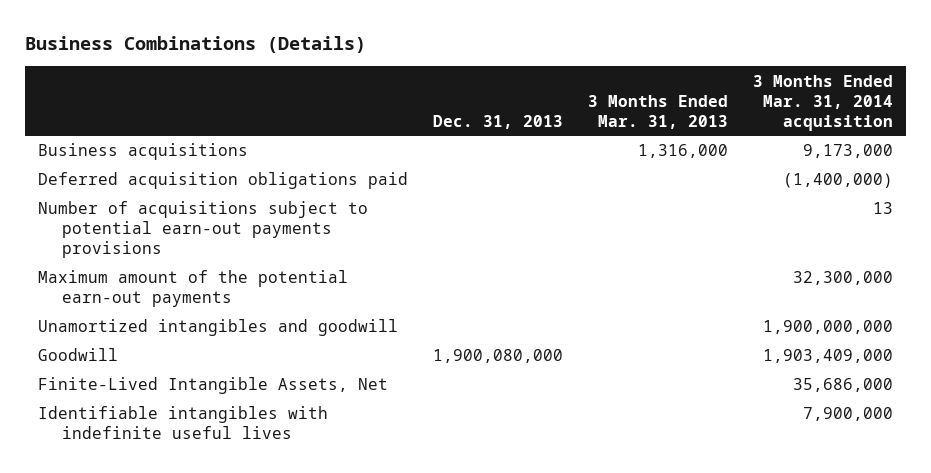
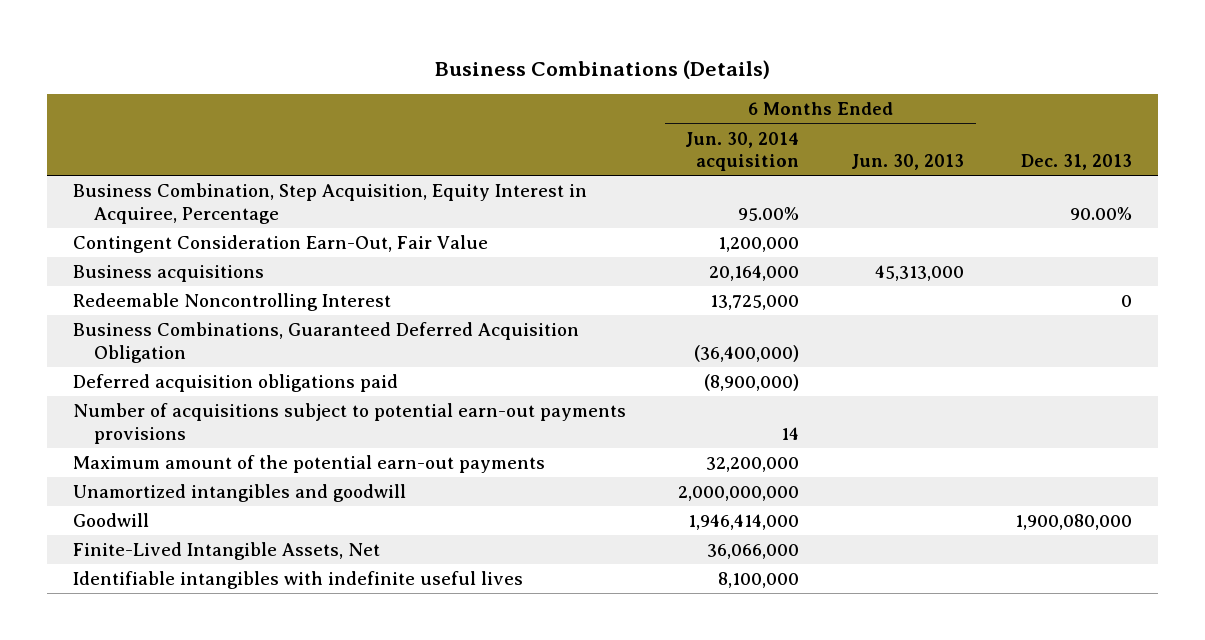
- | Dec. 31, 2013 | 3 Months Ended Mar. 31, 2013 | 3 Months Ended Mar. 31, 2014 acquisition
+ | 6 Months Ended Jun. 30, 2014 acquisition | 6 Months Ended Jun. 30, 2013 | Dec. 31, 2013
+ Business Combination, Step Acquisition, Equity Interest in Acquiree, Percentage | 95.00% | | 90.00%
+ Contingent Consideration Earn-Out, Fair Value | 1,200,000 | |
+ Redeemable Noncontrolling Interest | 13,725,000 | | 0
+ Business Combinations, Guaranteed Deferred Acquisition Obligation | (36,400,000) | |

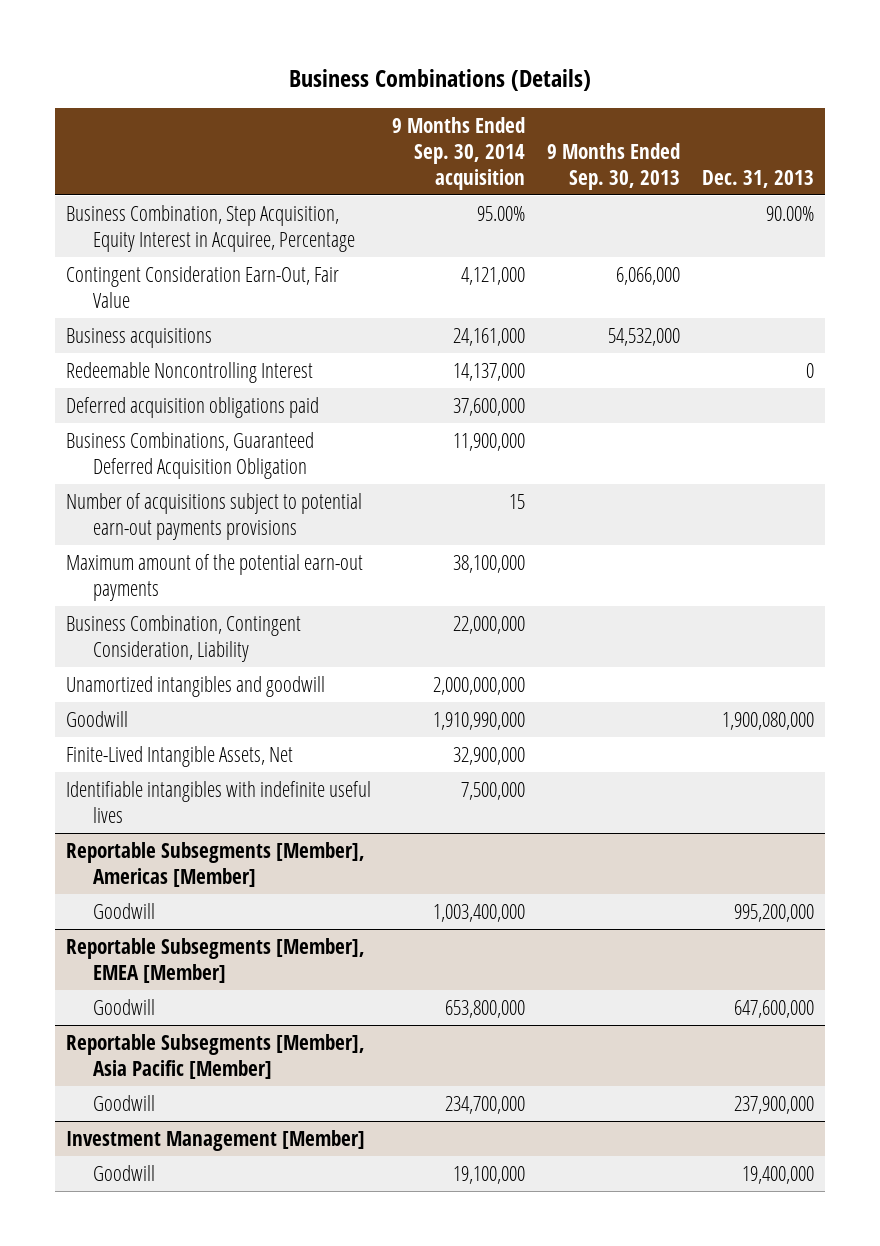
- | 6 Months Ended Jun. 30, 2014 acquisition | 6 Months Ended Jun. 30, 2013 | Dec. 31, 2013
+ | 9 Months Ended Sep. 30, 2014 acquisition | 9 Months Ended Sep. 30, 2013 | Dec. 31, 2013
moved down: Business Combinations, Guaranteed Deferred Acquisition Obligation | 11,900,000 | |
+ Business Combination, Contingent Consideration, Liability | 22,000,000 | |
+ Reportable Subsegments [Member], Americas [Member]
+ Goodwill | 1,003,400,000 | | 995,200,000
+ Reportable Subsegments [Member], EMEA [Member]
+ Goodwill | 653,800,000 | | 647,600,000
+ Reportable Subsegments [Member], Asia Pacific [Member]
+ Goodwill | 234,700,000 | | 237,900,000
+ Investment Management [Member]
+ Goodwill | 19,100,000 | | 19,400,000

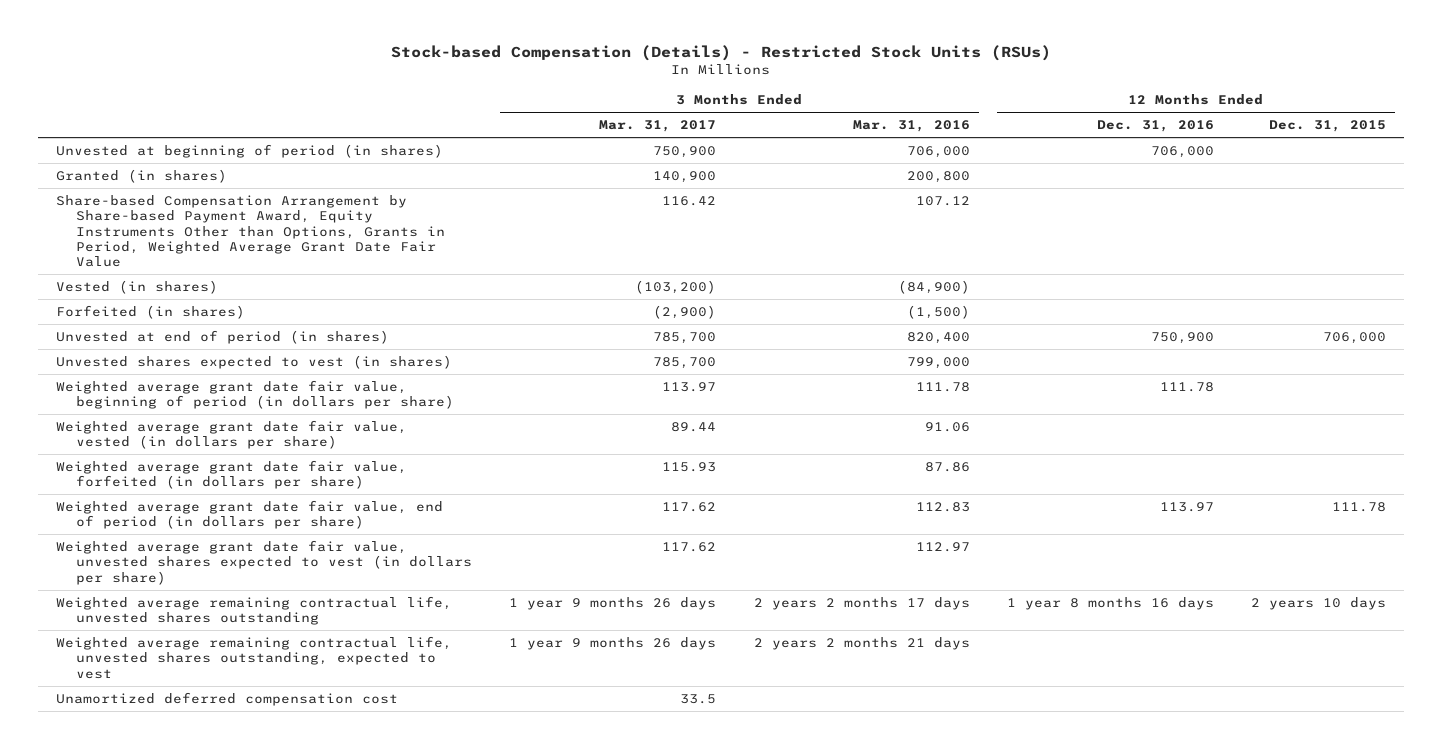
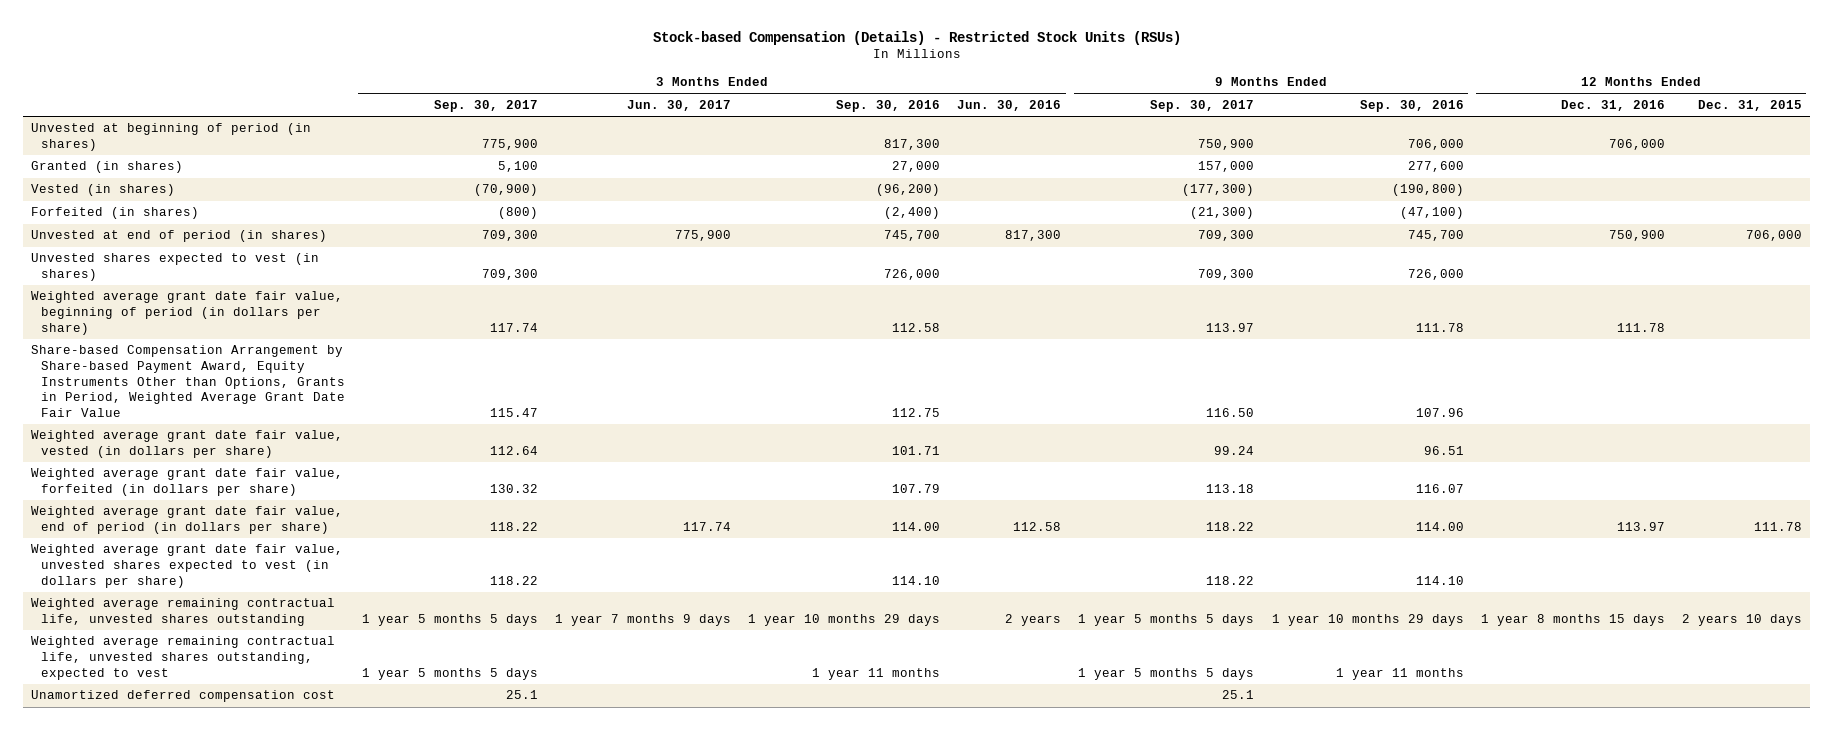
- | 3 Months Ended Mar. 31, 2017 | 3 Months Ended Mar. 31, 2016 | 12 Months Ended Dec. 31, 2016 | 12 Months Ended Dec. 31, 2015
+ | 3 Months Ended Sep. 30, 2017 | 3 Months Ended Jun. 30, 2017 | 3 Months Ended Sep. 30, 2016 | 3 Months Ended Jun. 30, 2016 | 9 Months Ended Sep. 30, 2017 | 9 Months Ended Sep. 30, 2016 | 12 Months Ended Dec. 31, 2016 | 12 Months Ended Dec. 31, 2015
moved down: Share-based Compensation Arrangement by Share-based Payment Award, Equity Instruments Other than Options, Grants in Period, Weighted Average Grant Date Fair Value | 115.47 | | 112.75 | | 116.50 | 107.96 | |
- Weighted average remaining contractual life, unvested shares outstanding | 1 year 9 months 26 days | 2 years 2 months 17 days | 1 year 8 months 16 days | 2 years 10 days
+ Weighted average remaining contractual life, unvested shares outstanding | 1 year 5 months 5 days | 1 year 7 months 9 days | 1 year 10 months 29 days | 2 years | 1 year 5 months 5 days | 1 year 10 months 29 days | 1 year 8 months 15 days | 2 years 10 days

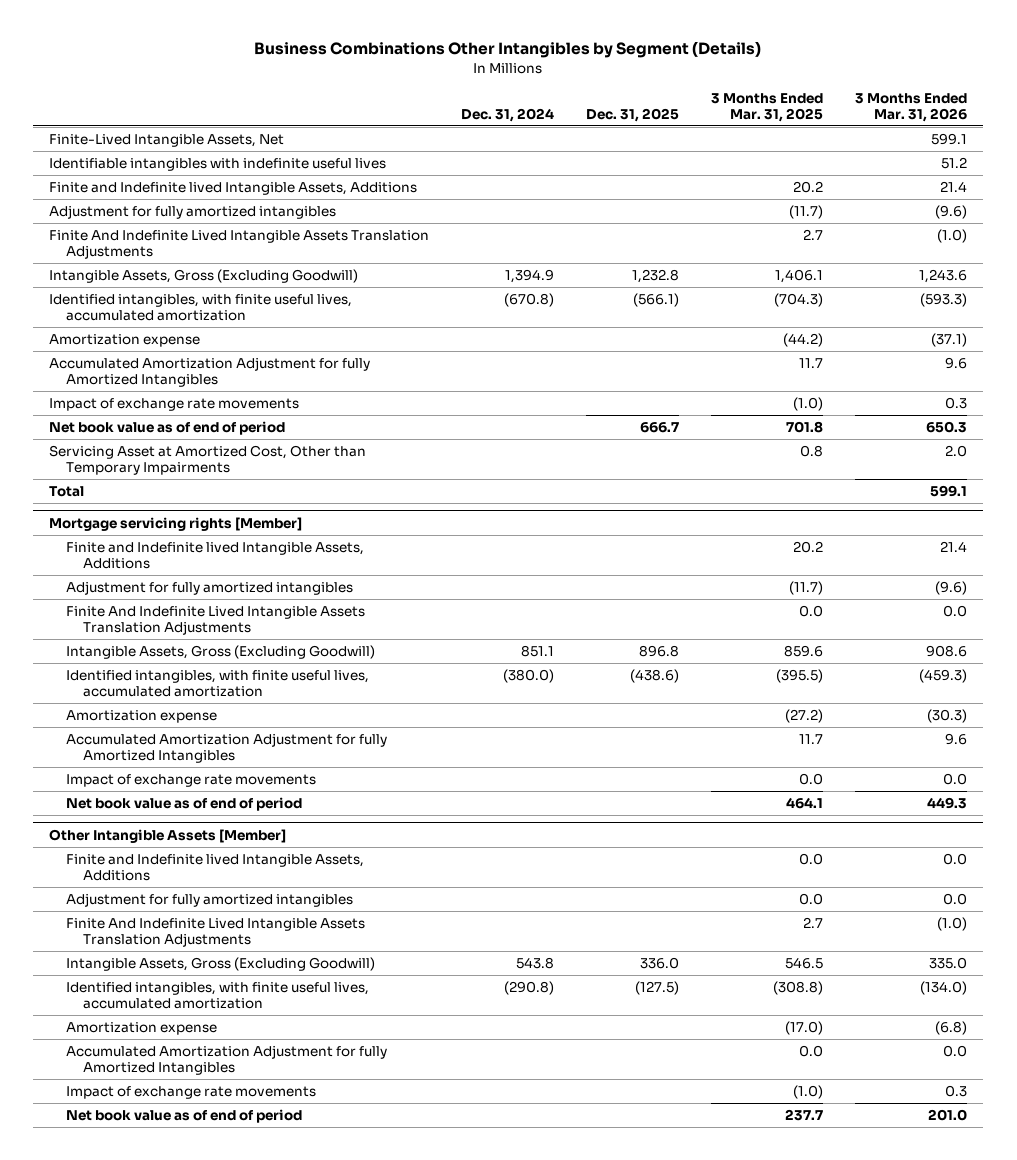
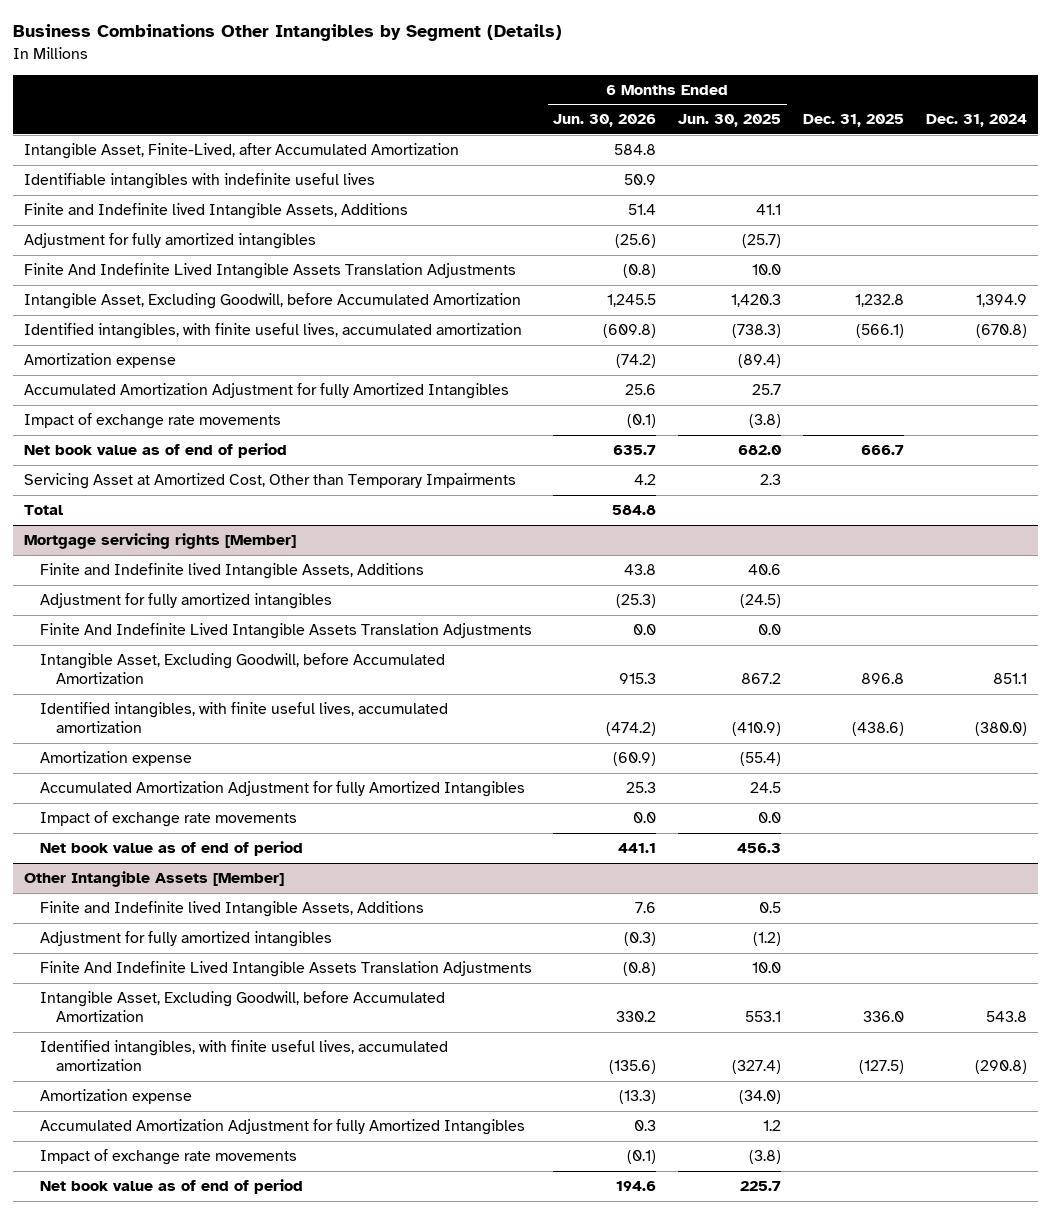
- | Dec. 31, 2024 | Dec. 31, 2025 | 3 Months Ended Mar. 31, 2025 | 3 Months Ended Mar. 31, 2026
+ | 6 Months Ended Jun. 30, 2026 | 6 Months Ended Jun. 30, 2025 | Dec. 31, 2025 | Dec. 31, 2024
- Finite-Lived Intangible Assets, Net | | | | 599.1
+ Intangible Asset, Finite-Lived, after Accumulated Amortization | 584.8 | | |
- Intangible Assets, Gross (Excluding Goodwill) | 1,394.9 | 1,232.8 | 1,406.1 | 1,243.6
+ Intangible Asset, Excluding Goodwill, before Accumulated Amortization | 1,245.5 | 1,420.3 | 1,232.8 | 1,394.9
@ Mortgage servicing rights [Member]
- Intangible Assets, Gross (Excluding Goodwill) | 851.1 | 896.8 | 859.6 | 908.6
+ Intangible Asset, Excluding Goodwill, before Accumulated Amortization | 915.3 | 867.2 | 896.8 | 851.1
@ Other Intangible Assets [Member]
- Intangible Assets, Gross (Excluding Goodwill) | 543.8 | 336.0 | 546.5 | 335.0
+ Intangible Asset, Excluding Goodwill, before Accumulated Amortization | 330.2 | 553.1 | 336.0 | 543.8

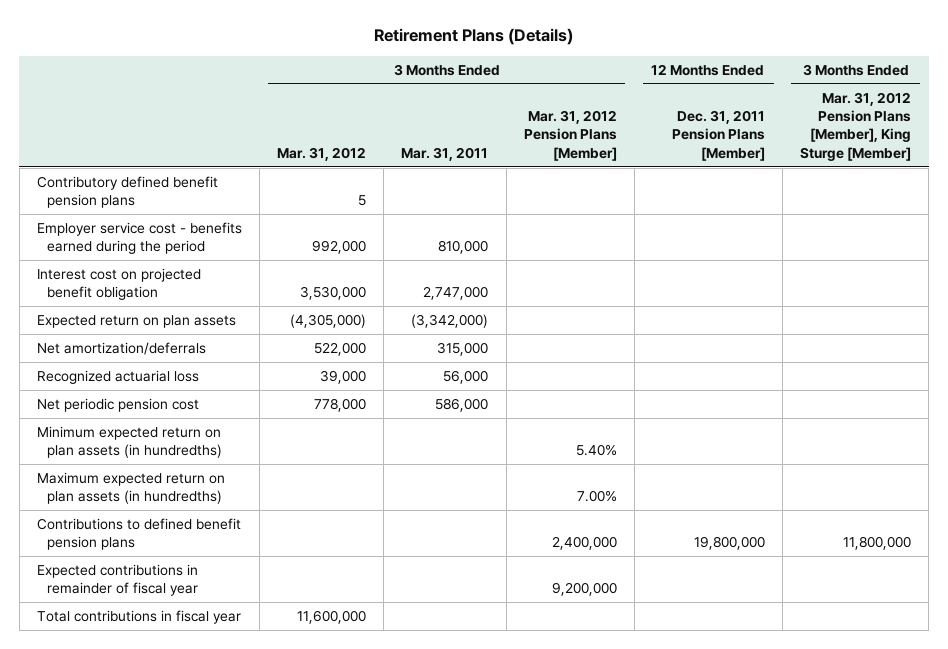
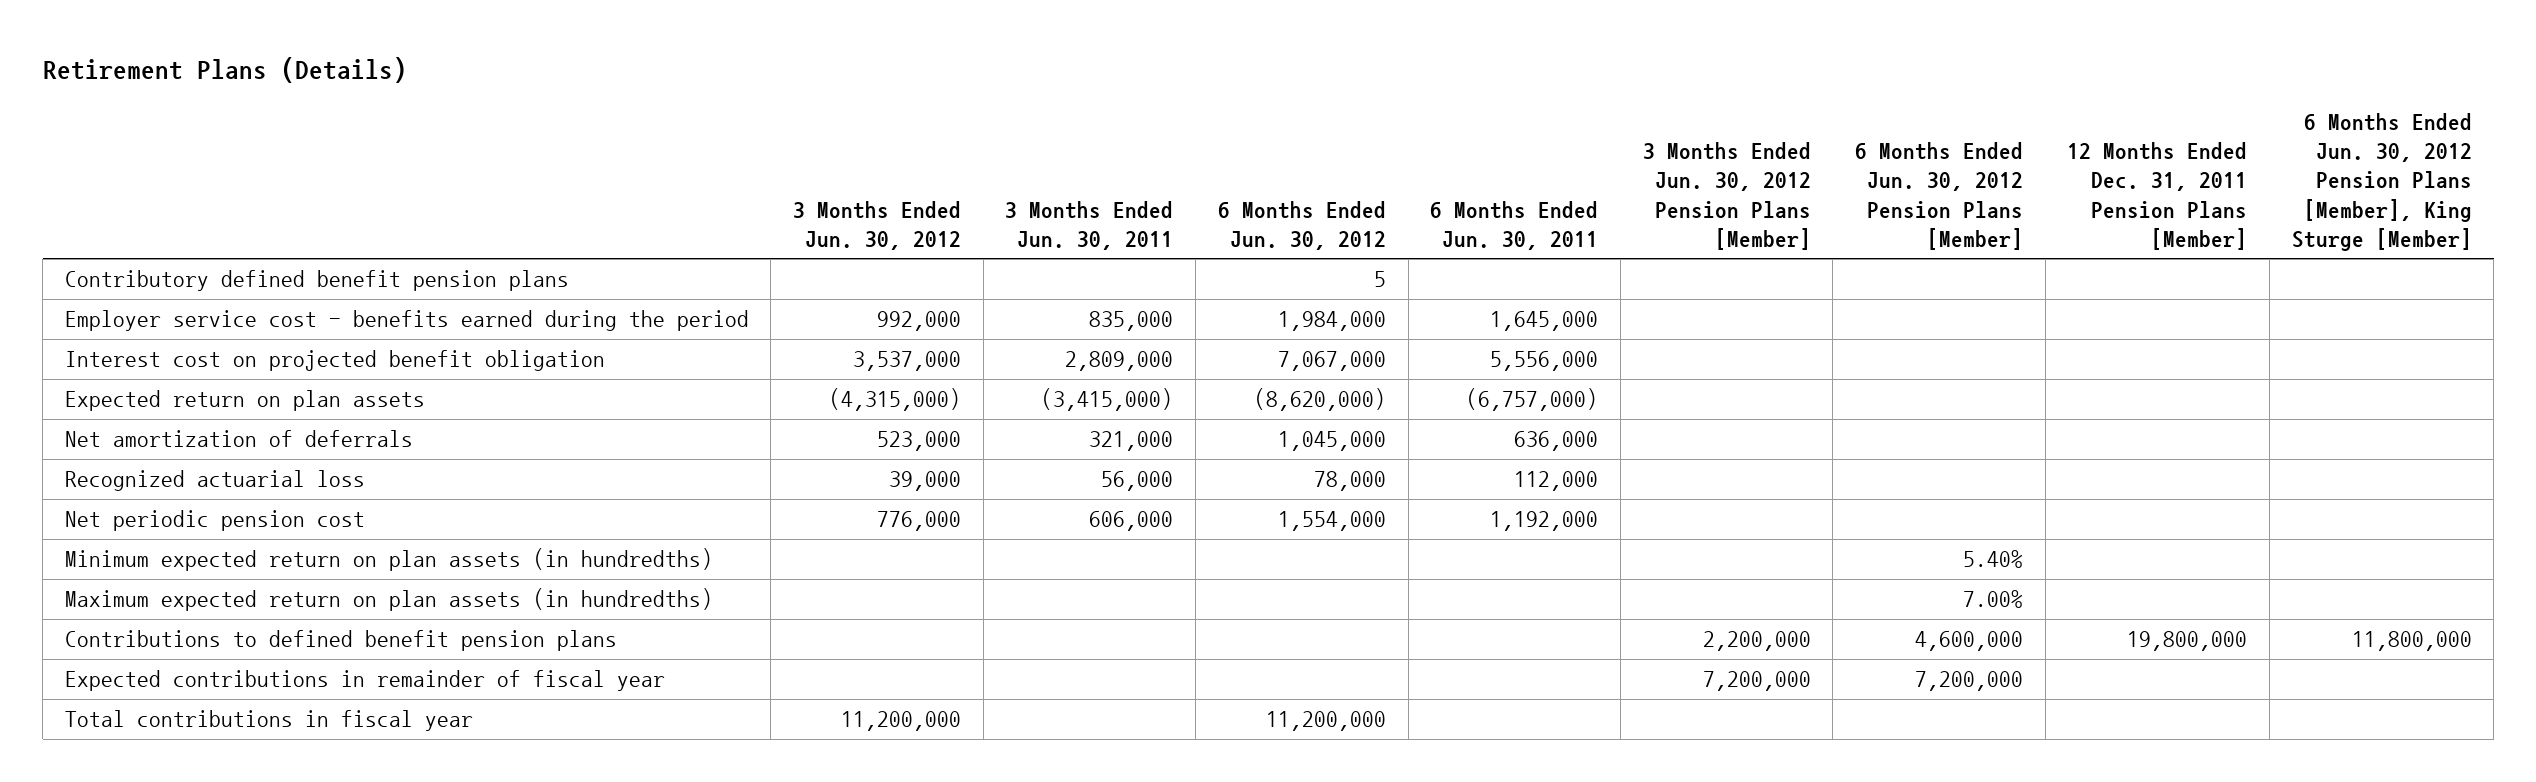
- | 3 Months Ended Mar. 31, 2012 | 3 Months Ended Mar. 31, 2011 | 3 Months Ended Mar. 31, 2012 Pension Plans [Member] | 12 Months Ended Dec. 31, 2011 Pension Plans [Member] | 3 Months Ended Mar. 31, 2012 Pension Plans [Member], King Sturge [Member]
+ | 3 Months Ended Jun. 30, 2012 | 3 Months Ended Jun. 30, 2011 | 6 Months Ended Jun. 30, 2012 | 6 Months Ended Jun. 30, 2011 | 3 Months Ended Jun. 30, 2012 Pension Plans [Member] | 6 Months Ended Jun. 30, 2012 Pension Plans [Member] | 12 Months Ended Dec. 31, 2011 Pension Plans [Member] | 6 Months Ended Jun. 30, 2012 Pension Plans [Member], King Sturge [Member]
- Net amortization/deferrals | 522,000 | 315,000 | | |
+ Net amortization of deferrals | 523,000 | 321,000 | 1,045,000 | 636,000 | | | |

